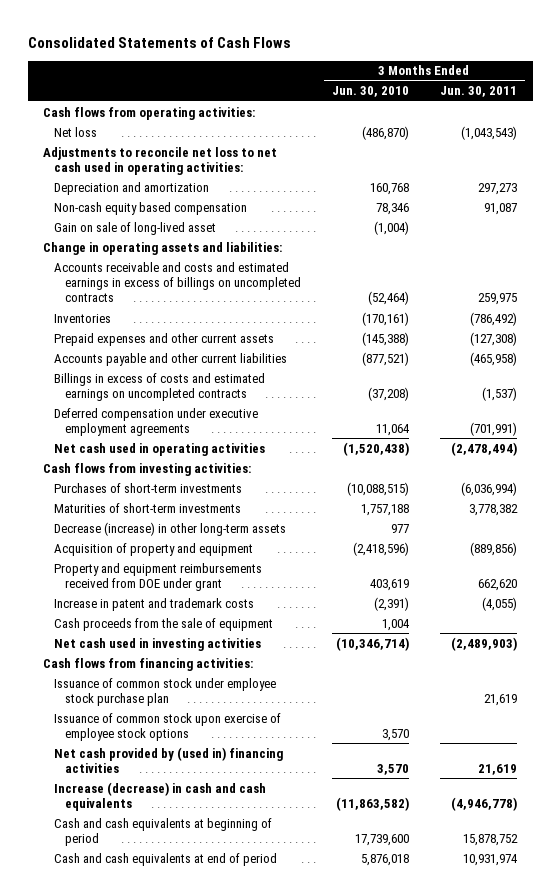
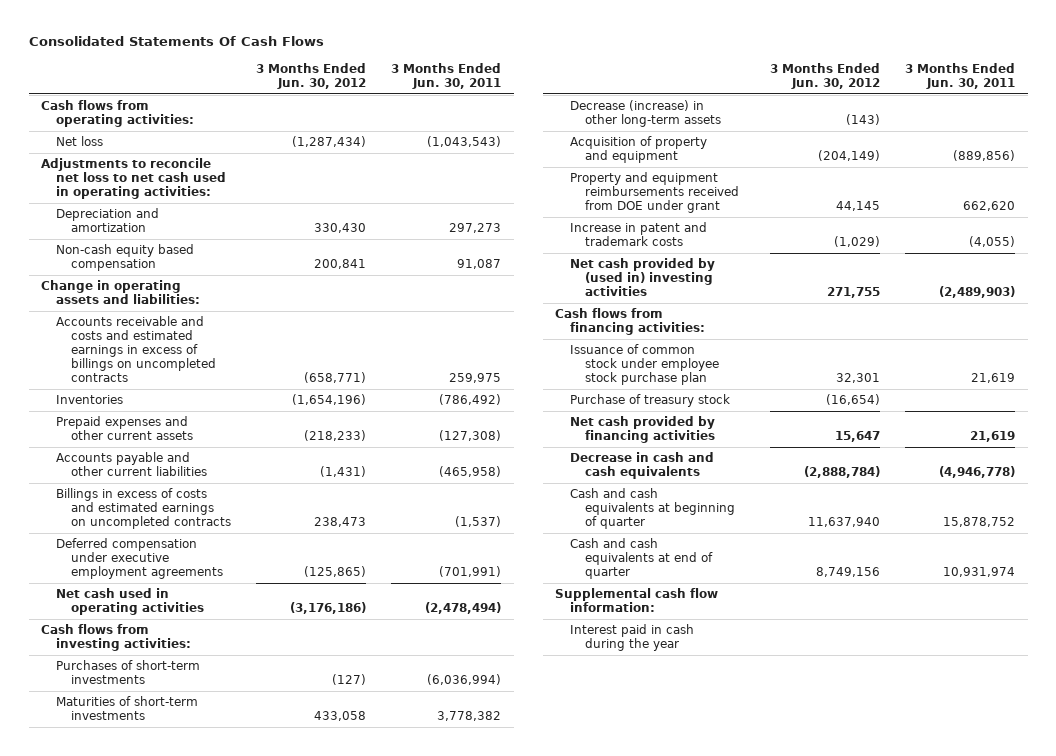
- Consolidated Statements of Cash Flows
+ Consolidated Statements Of Cash Flows
- | 3 Months Ended Jun. 30, 2010 | 3 Months Ended Jun. 30, 2011
+ | 3 Months Ended Jun. 30, 2012 | 3 Months Ended Jun. 30, 2011
- Gain on sale of long-lived asset | (1,004) |
- Cash proceeds from the sale of equipment | 1,004 |
- Net cash used in investing activities | (10,346,714) | (2,489,903)
+ Net cash provided by (used in) investing activities | 271,755 | (2,489,903)
- Issuance of common stock upon exercise of employee stock options | 3,570 |
- Net cash provided by (used in) financing activities | 3,570 | 21,619
- Increase (decrease) in cash and cash equivalents | (11,863,582) | (4,946,778)
- Cash and cash equivalents at beginning of period | 17,739,600 | 15,878,752
- Cash and cash equivalents at end of period | 5,876,018 | 10,931,974
+ Purchase of treasury stock | (16,654) |
+ Net cash provided by financing activities | 15,647 | 21,619
+ Decrease in cash and cash equivalents | (2,888,784) | (4,946,778)
+ Cash and cash equivalents at beginning of quarter | 11,637,940 | 15,878,752
+ Cash and cash equivalents at end of quarter | 8,749,156 | 10,931,974
+ Supplemental cash flow information:
+ Interest paid in cash during the year

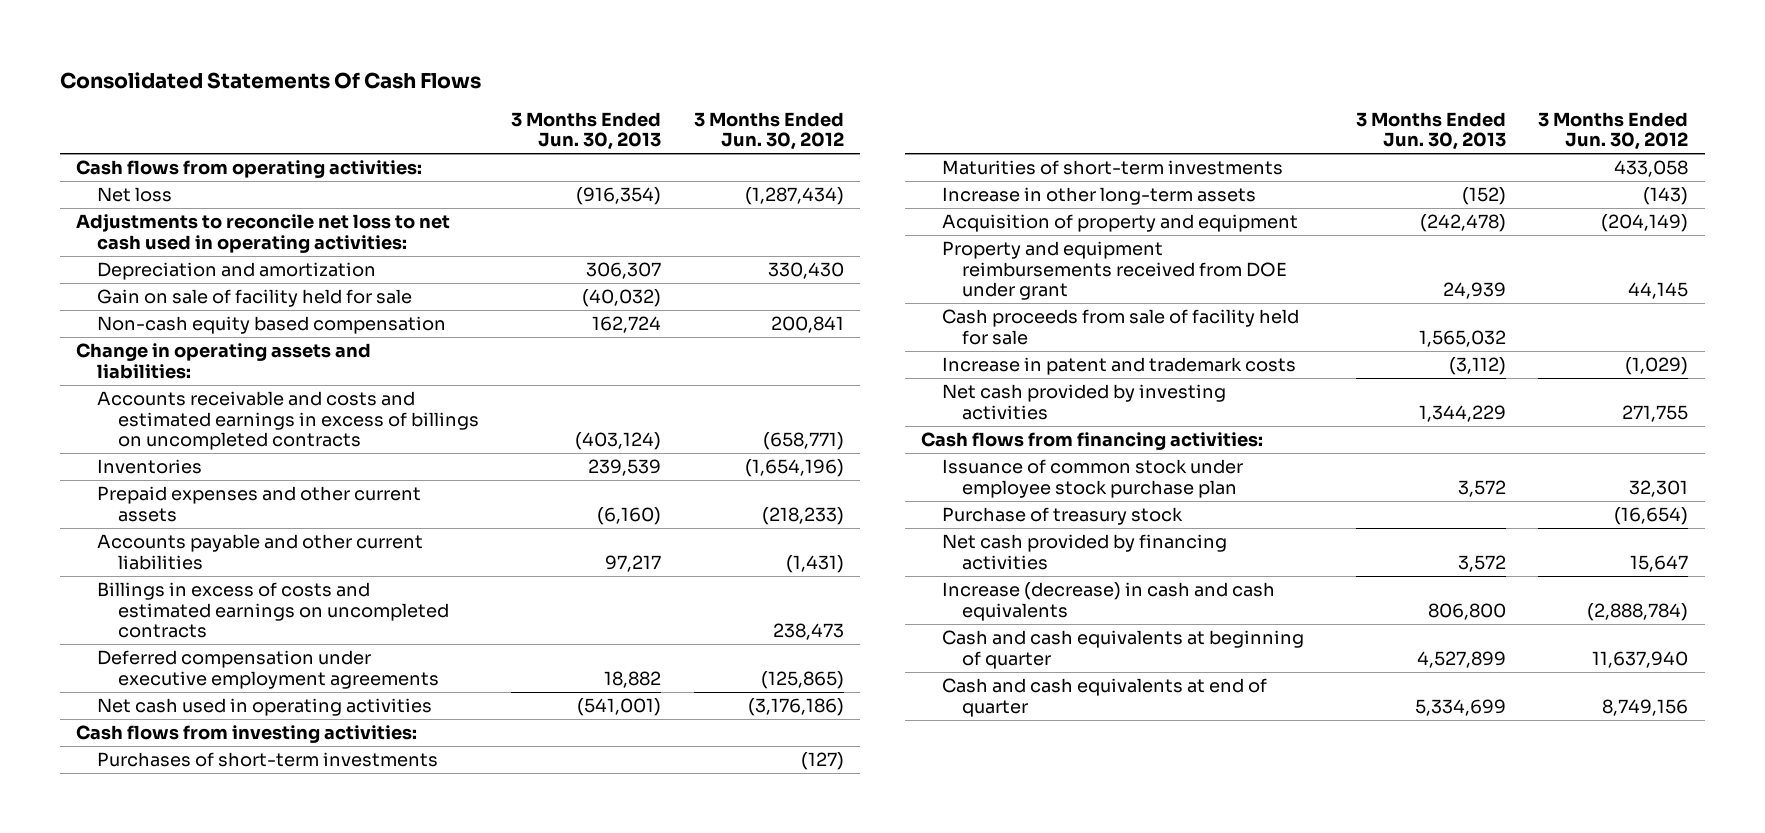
- | 3 Months Ended Jun. 30, 2012 | 3 Months Ended Jun. 30, 2011
+ | 3 Months Ended Jun. 30, 2013 | 3 Months Ended Jun. 30, 2012
+ Gain on sale of facility held for sale | (40,032) |
- Decrease (increase) in other long-term assets | (143) |
+ Increase in other long-term assets | (152) | (143)
+ Cash proceeds from sale of facility held for sale | 1,565,032 |
- Net cash provided by (used in) investing activities | 271,755 | (2,489,903)
+ Net cash provided by investing activities | 1,344,229 | 271,755
- Decrease in cash and cash equivalents | (2,888,784) | (4,946,778)
+ Increase (decrease) in cash and cash equivalents | 806,800 | (2,888,784)
- Supplemental cash flow information:
- Interest paid in cash during the year

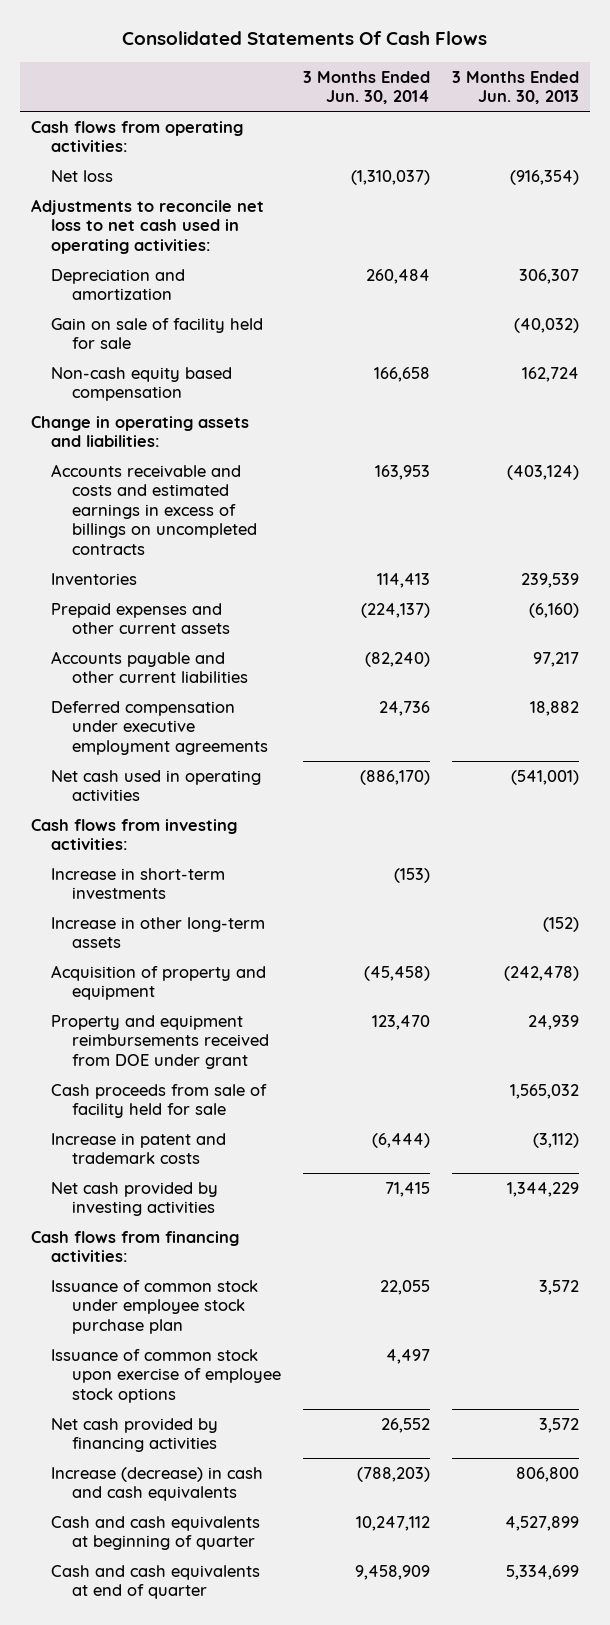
- | 3 Months Ended Jun. 30, 2013 | 3 Months Ended Jun. 30, 2012
+ | 3 Months Ended Jun. 30, 2014 | 3 Months Ended Jun. 30, 2013
- Billings in excess of costs and estimated earnings on uncompleted contracts | | 238,473
- Purchases of short-term investments | | (127)
- Maturities of short-term investments | | 433,058
+ Increase in short-term investments | (153) |
- Purchase of treasury stock | | (16,654)
+ Issuance of common stock upon exercise of employee stock options | 4,497 |

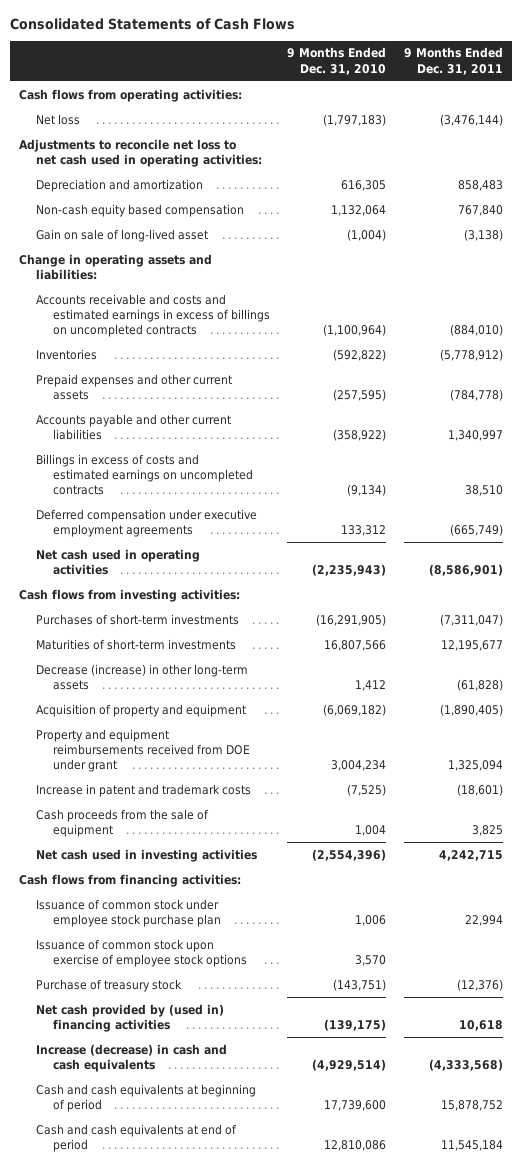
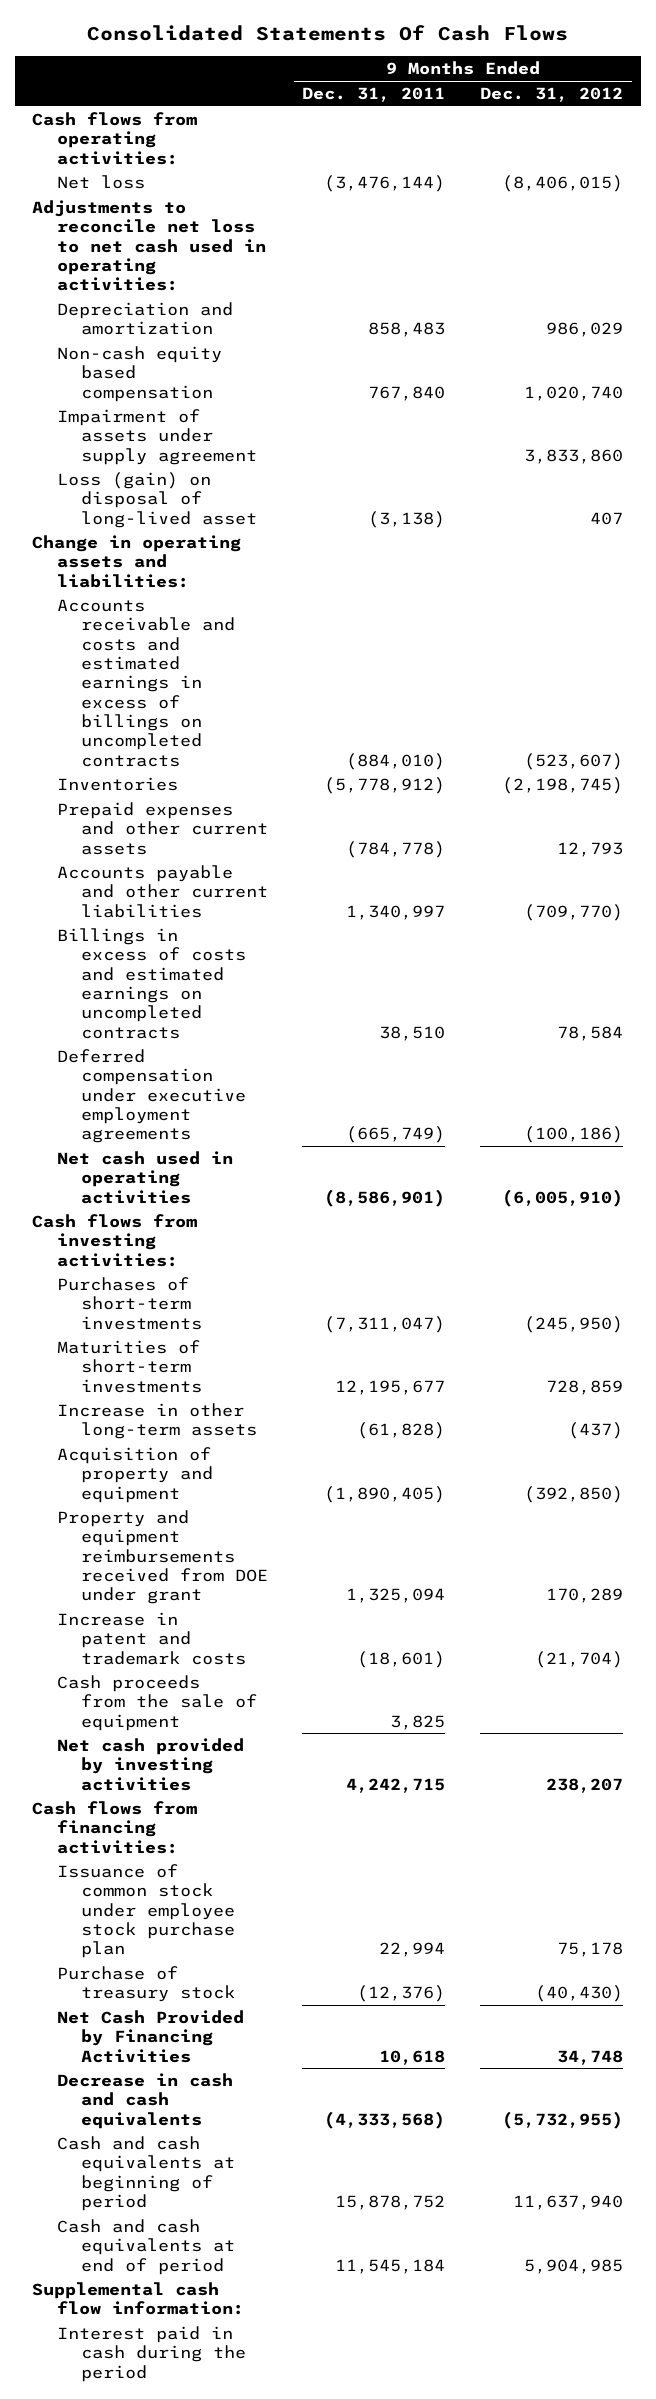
- Consolidated Statements of Cash Flows
+ Consolidated Statements Of Cash Flows
- | 9 Months Ended Dec. 31, 2010 | 9 Months Ended Dec. 31, 2011
+ | 9 Months Ended Dec. 31, 2011 | 9 Months Ended Dec. 31, 2012
- Gain on sale of long-lived asset | (1,004) | (3,138)
+ Impairment of assets under supply agreement | | 3,833,860
+ Loss (gain) on disposal of long-lived asset | (3,138) | 407
- Decrease (increase) in other long-term assets | 1,412 | (61,828)
+ Increase in other long-term assets | (61,828) | (437)
- Net cash used in investing activities | (2,554,396) | 4,242,715
+ Net cash provided by investing activities | 4,242,715 | 238,207
- Issuance of common stock upon exercise of employee stock options | 3,570 |
- Net cash provided by (used in) financing activities | (139,175) | 10,618
- Increase (decrease) in cash and cash equivalents | (4,929,514) | (4,333,568)
+ Net Cash Provided by Financing Activities | 10,618 | 34,748
+ Decrease in cash and cash equivalents | (4,333,568) | (5,732,955)
+ Supplemental cash flow information:
+ Interest paid in cash during the period

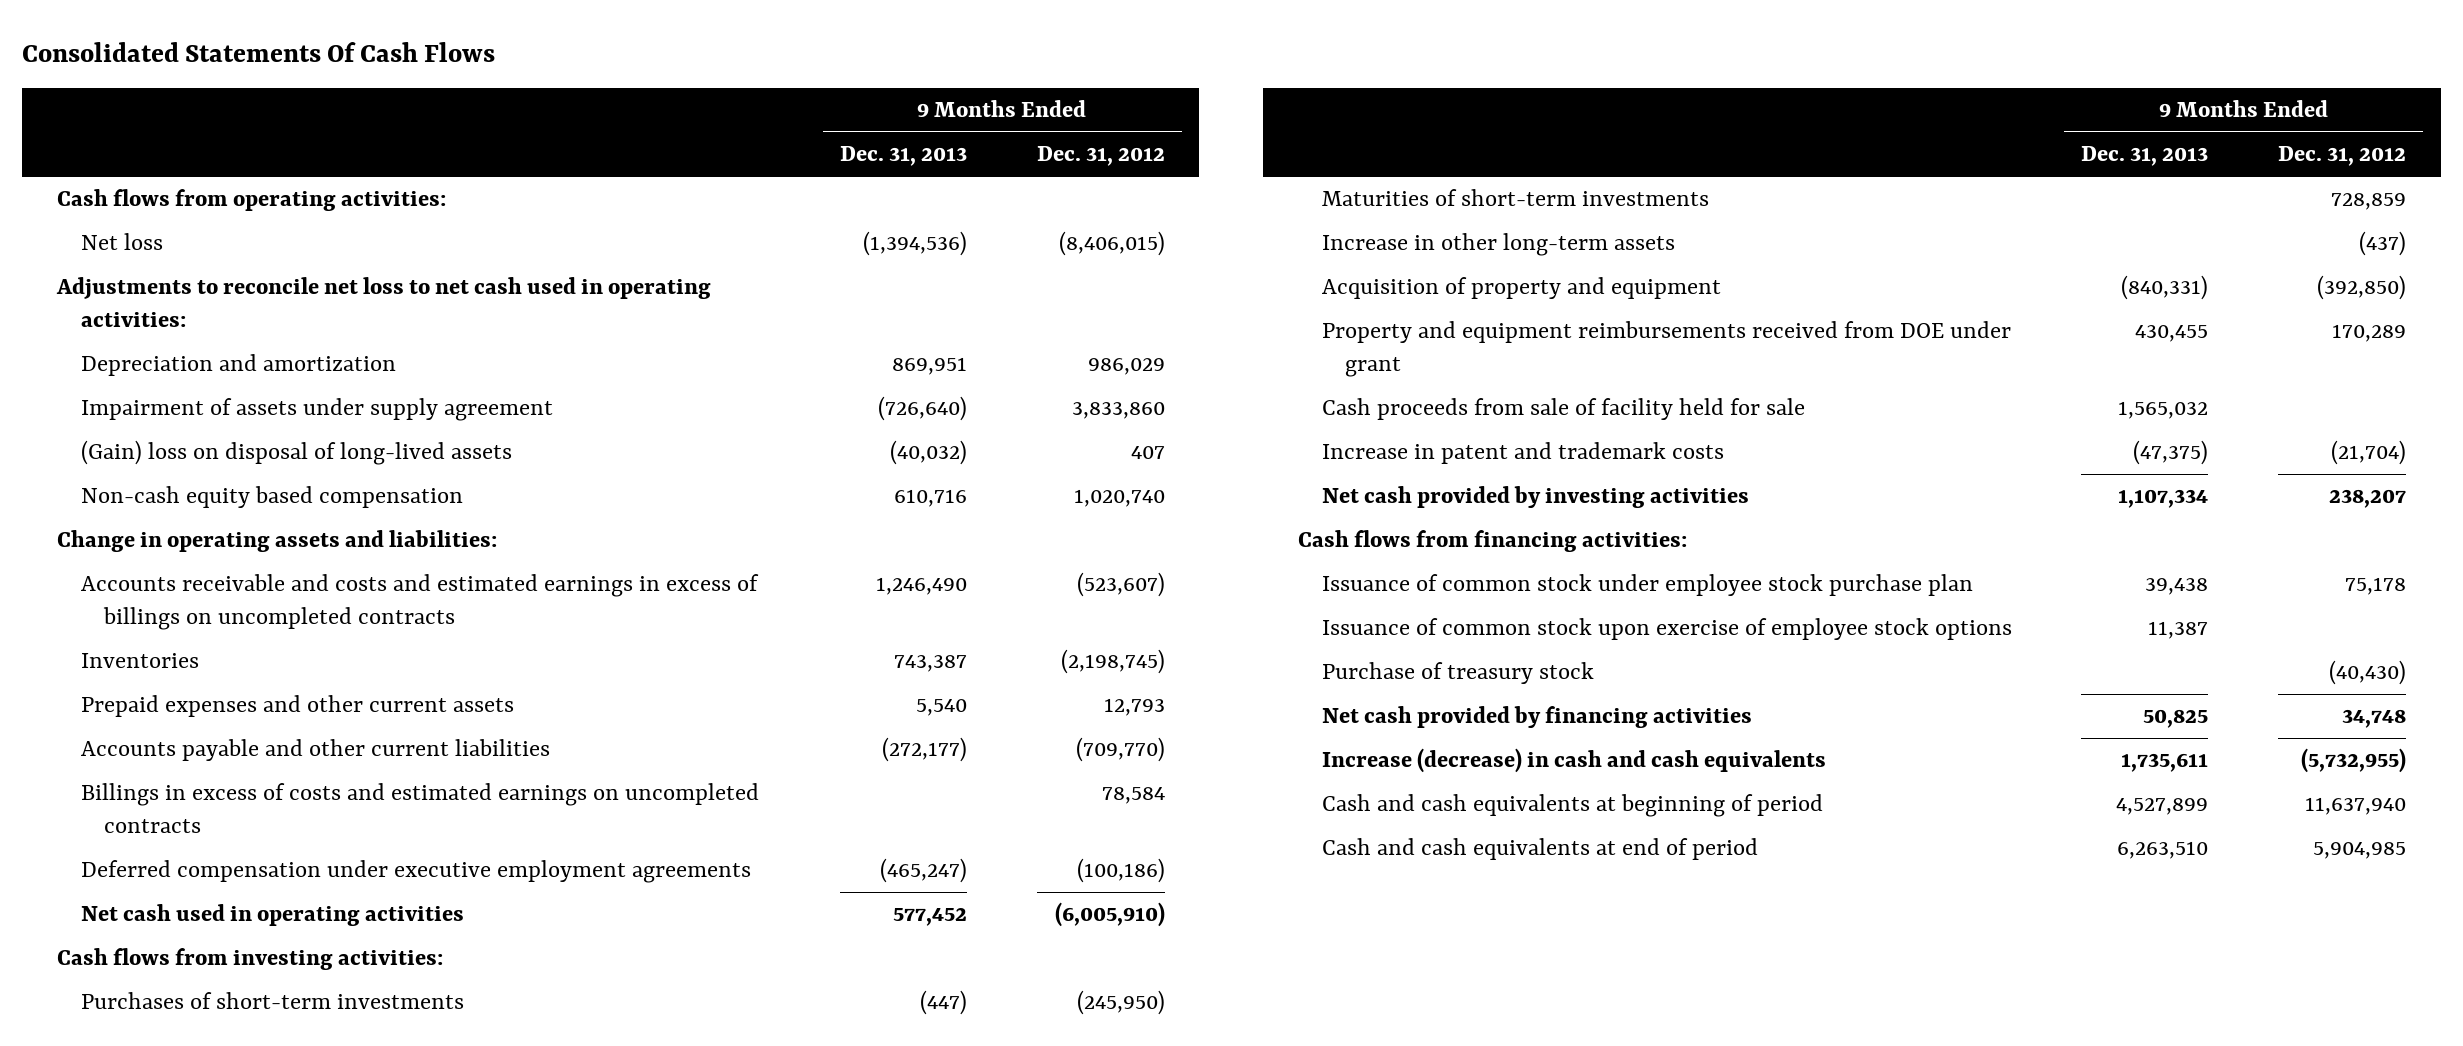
- | 9 Months Ended Dec. 31, 2011 | 9 Months Ended Dec. 31, 2012
+ | 9 Months Ended Dec. 31, 2013 | 9 Months Ended Dec. 31, 2012
- Loss (gain) on disposal of long-lived asset | (3,138) | 407
+ (Gain) loss on disposal of long-lived assets | (40,032) | 407
moved down: Non-cash equity based compensation | 610,716 | 1,020,740
+ Cash proceeds from sale of facility held for sale | 1,565,032 |
- Cash proceeds from the sale of equipment | 3,825 |
+ Issuance of common stock upon exercise of employee stock options | 11,387 |
- Net Cash Provided by Financing Activities | 10,618 | 34,748
- Decrease in cash and cash equivalents | (4,333,568) | (5,732,955)
+ Net cash provided by financing activities | 50,825 | 34,748
+ Increase (decrease) in cash and cash equivalents | 1,735,611 | (5,732,955)
- Supplemental cash flow information:
- Interest paid in cash during the period

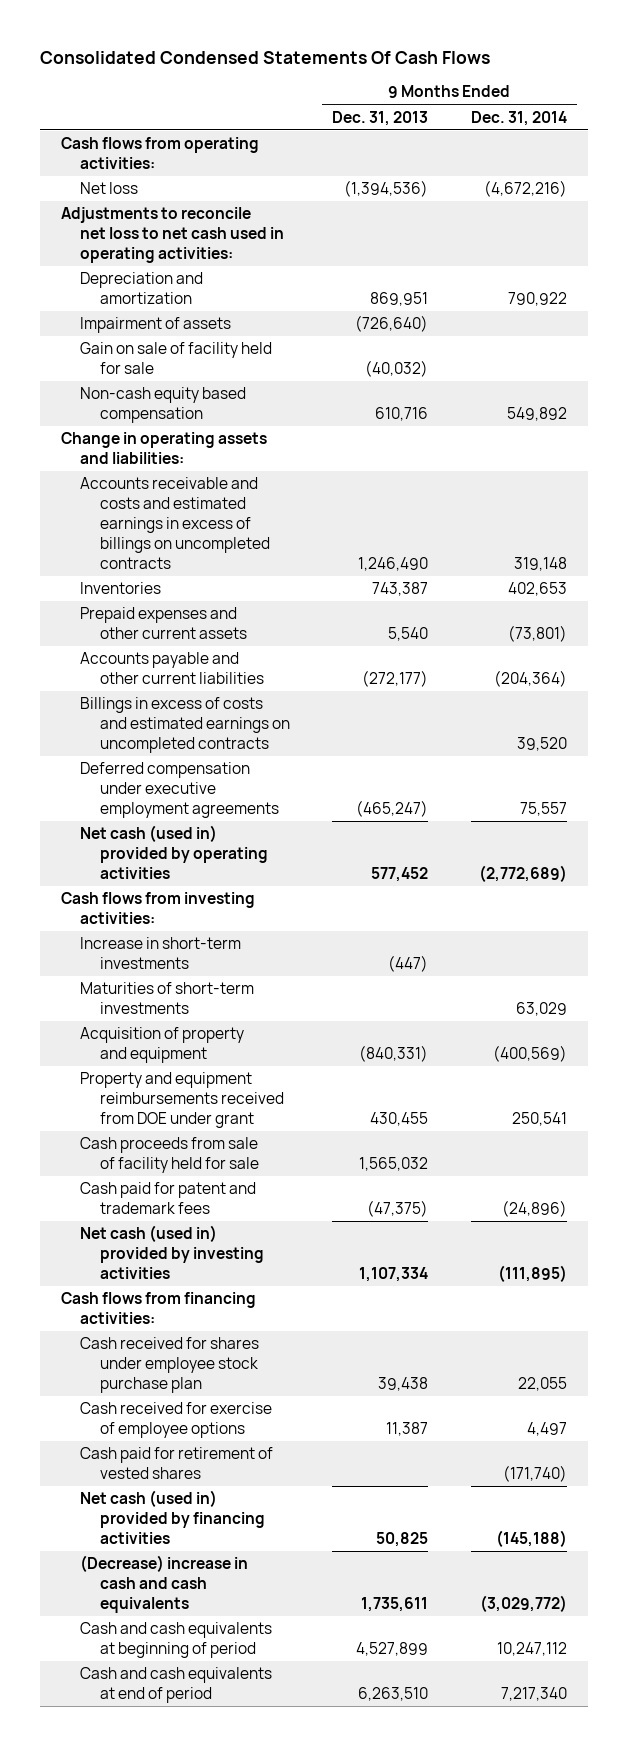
- Consolidated Statements Of Cash Flows
+ Consolidated Condensed Statements Of Cash Flows
- | 9 Months Ended Dec. 31, 2013 | 9 Months Ended Dec. 31, 2012
+ | 9 Months Ended Dec. 31, 2013 | 9 Months Ended Dec. 31, 2014
- Impairment of assets under supply agreement | (726,640) | 3,833,860
- (Gain) loss on disposal of long-lived assets | (40,032) | 407
+ Impairment of assets | (726,640) |
+ Gain on sale of facility held for sale | (40,032) |
- Net cash used in operating activities | 577,452 | (6,005,910)
+ Net cash (used in) provided by operating activities | 577,452 | (2,772,689)
- Purchases of short-term investments | (447) | (245,950)
+ Increase in short-term investments | (447) |
- Increase in other long-term assets | | (437)
- Increase in patent and trademark costs | (47,375) | (21,704)
- Net cash provided by investing activities | 1,107,334 | 238,207
+ Cash paid for patent and trademark fees | (47,375) | (24,896)
+ Net cash (used in) provided by investing activities | 1,107,334 | (111,895)
- Issuance of common stock under employee stock purchase plan | 39,438 | 75,178
- Issuance of common stock upon exercise of employee stock options | 11,387 |
- Purchase of treasury stock | | (40,430)
- Net cash provided by financing activities | 50,825 | 34,748
- Increase (decrease) in cash and cash equivalents | 1,735,611 | (5,732,955)
+ Cash received for shares under employee stock purchase plan | 39,438 | 22,055
+ Cash received for exercise of employee options | 11,387 | 4,497
+ Cash paid for retirement of vested shares | | (171,740)
+ Net cash (used in) provided by financing activities | 50,825 | (145,188)
+ (Decrease) increase in cash and cash equivalents | 1,735,611 | (3,029,772)

